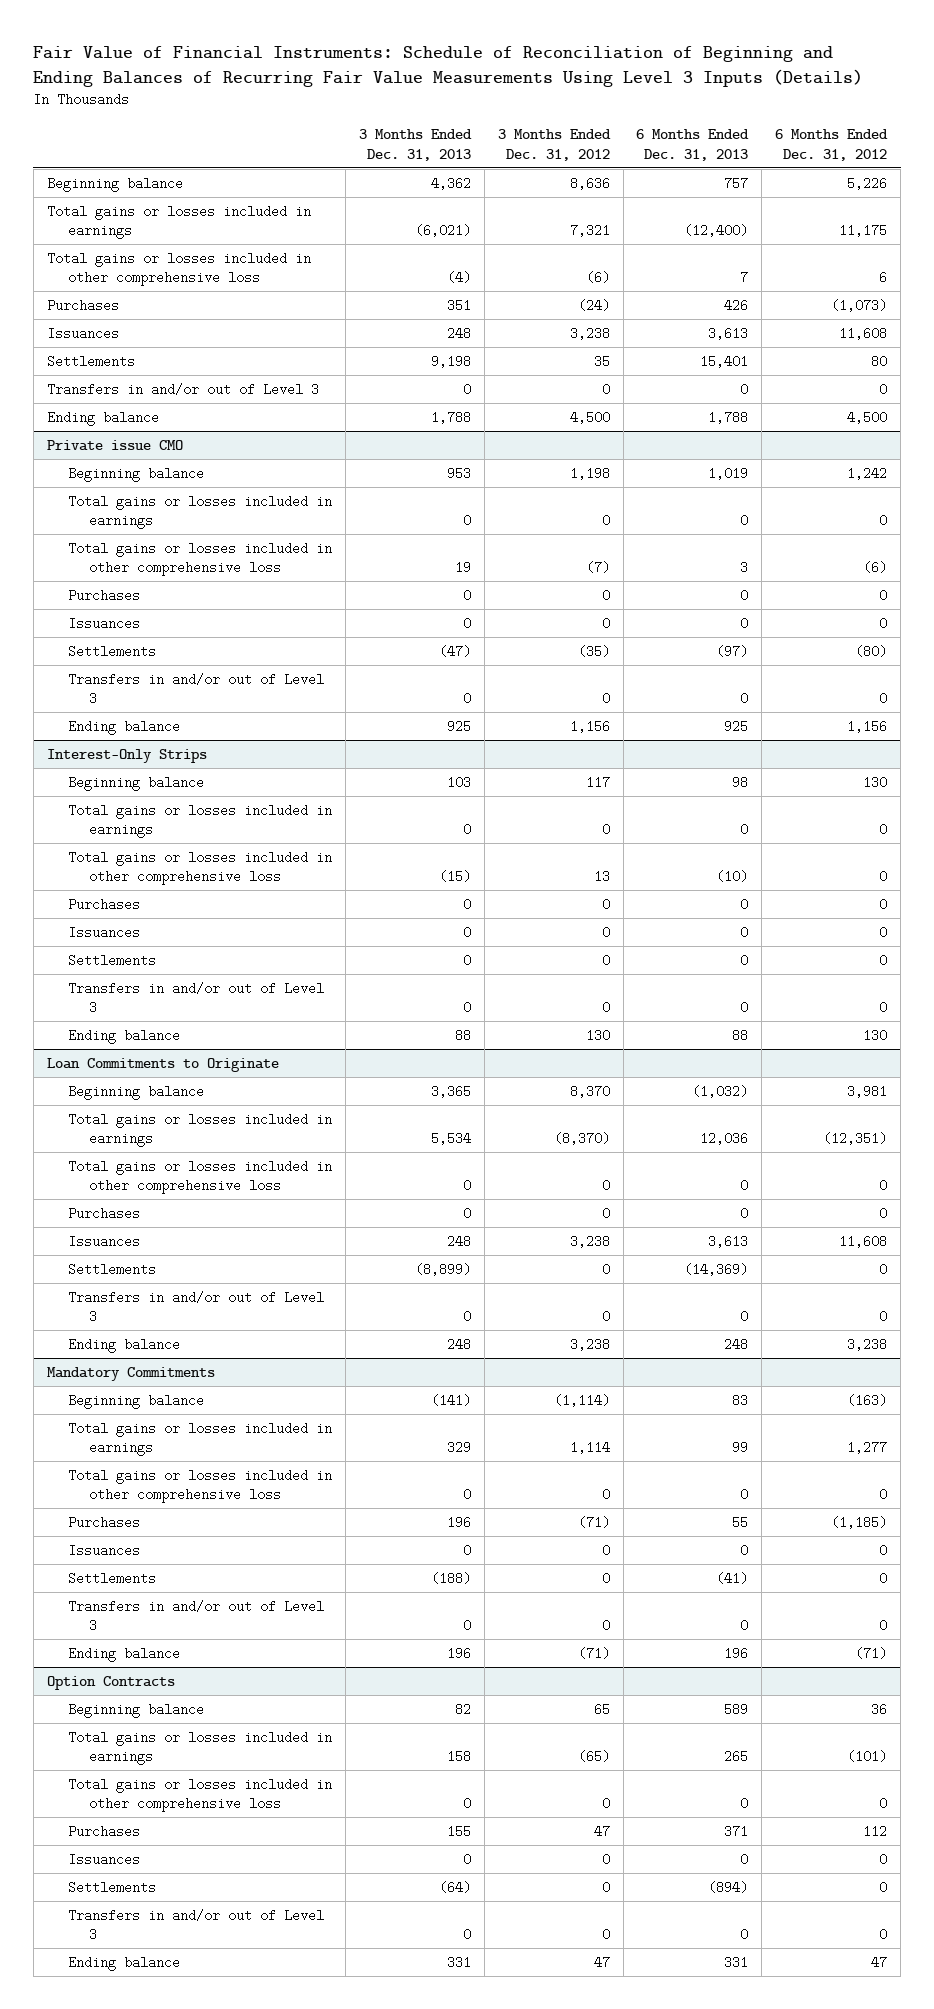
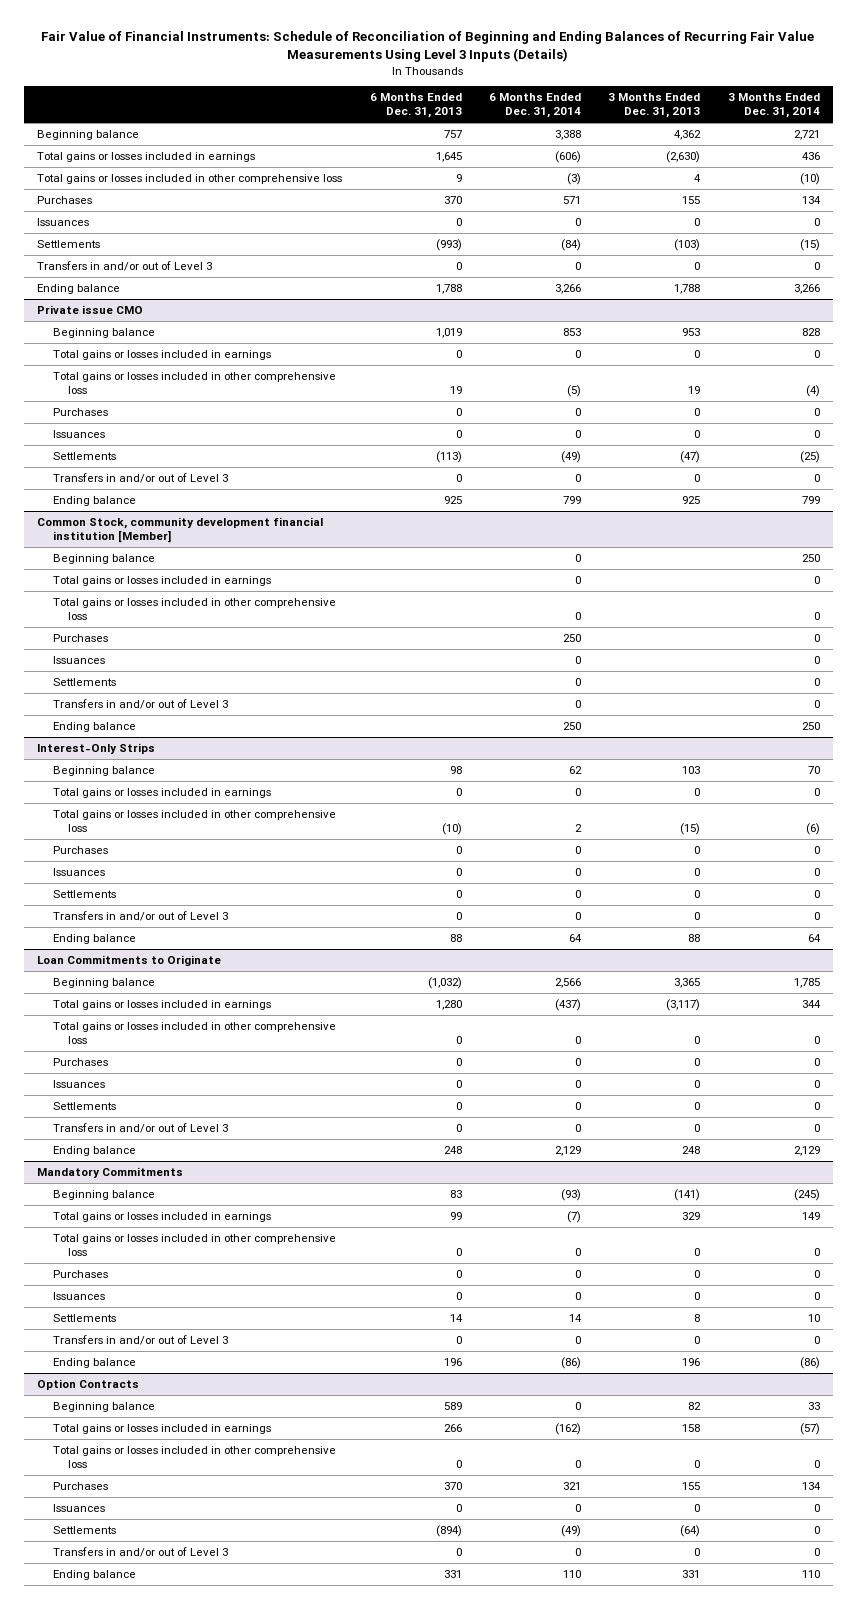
- | 3 Months Ended Dec. 31, 2013 | 3 Months Ended Dec. 31, 2012 | 6 Months Ended Dec. 31, 2013 | 6 Months Ended Dec. 31, 2012
+ | 6 Months Ended Dec. 31, 2013 | 6 Months Ended Dec. 31, 2014 | 3 Months Ended Dec. 31, 2013 | 3 Months Ended Dec. 31, 2014
- Total gains or losses included in earnings | (6,021) | 7,321 | (12,400) | 11,175
- Total gains or losses included in other comprehensive loss | (4) | (6) | 7 | 6
- Purchases | 351 | (24) | 426 | (1,073)
- Issuances | 248 | 3,238 | 3,613 | 11,608
- Settlements | 9,198 | 35 | 15,401 | 80
+ Total gains or losses included in earnings | 1,645 | (606) | (2,630) | 436
+ Total gains or losses included in other comprehensive loss | 9 | (3) | 4 | (10)
+ Purchases | 370 | 571 | 155 | 134
+ Issuances | 0 | 0 | 0 | 0
+ Settlements | (993) | (84) | (103) | (15)
@ Private issue CMO
- Total gains or losses included in other comprehensive loss | 19 | (7) | 3 | (6)
+ Total gains or losses included in other comprehensive loss | 19 | (5) | 19 | (4)
- Settlements | (47) | (35) | (97) | (80)
+ Settlements | (113) | (49) | (47) | (25)
+ Common Stock, community development financial institution [Member]
+ Beginning balance | | 0 | | 250
+ Total gains or losses included in earnings | | 0 | | 0
+ Total gains or losses included in other comprehensive loss | | 0 | | 0
+ Purchases | | 250 | | 0
+ Issuances | | 0 | | 0
+ Settlements | | 0 | | 0
+ Transfers in and/or out of Level 3 | | 0 | | 0
+ Ending balance | | 250 | | 250
@ Loan Commitments to Originate
- Total gains or losses included in earnings | 5,534 | (8,370) | 12,036 | (12,351)
+ Total gains or losses included in earnings | 1,280 | (437) | (3,117) | 344
- Issuances | 248 | 3,238 | 3,613 | 11,608
- Settlements | (8,899) | 0 | (14,369) | 0
+ Issuances | 0 | 0 | 0 | 0
+ Settlements | 0 | 0 | 0 | 0
@ Mandatory Commitments
- Purchases | 196 | (71) | 55 | (1,185)
+ Purchases | 0 | 0 | 0 | 0
- Settlements | (188) | 0 | (41) | 0
+ Settlements | 14 | 14 | 8 | 10
@ Option Contracts
- Total gains or losses included in earnings | 158 | (65) | 265 | (101)
+ Total gains or losses included in earnings | 266 | (162) | 158 | (57)
- Purchases | 155 | 47 | 371 | 112
+ Purchases | 370 | 321 | 155 | 134

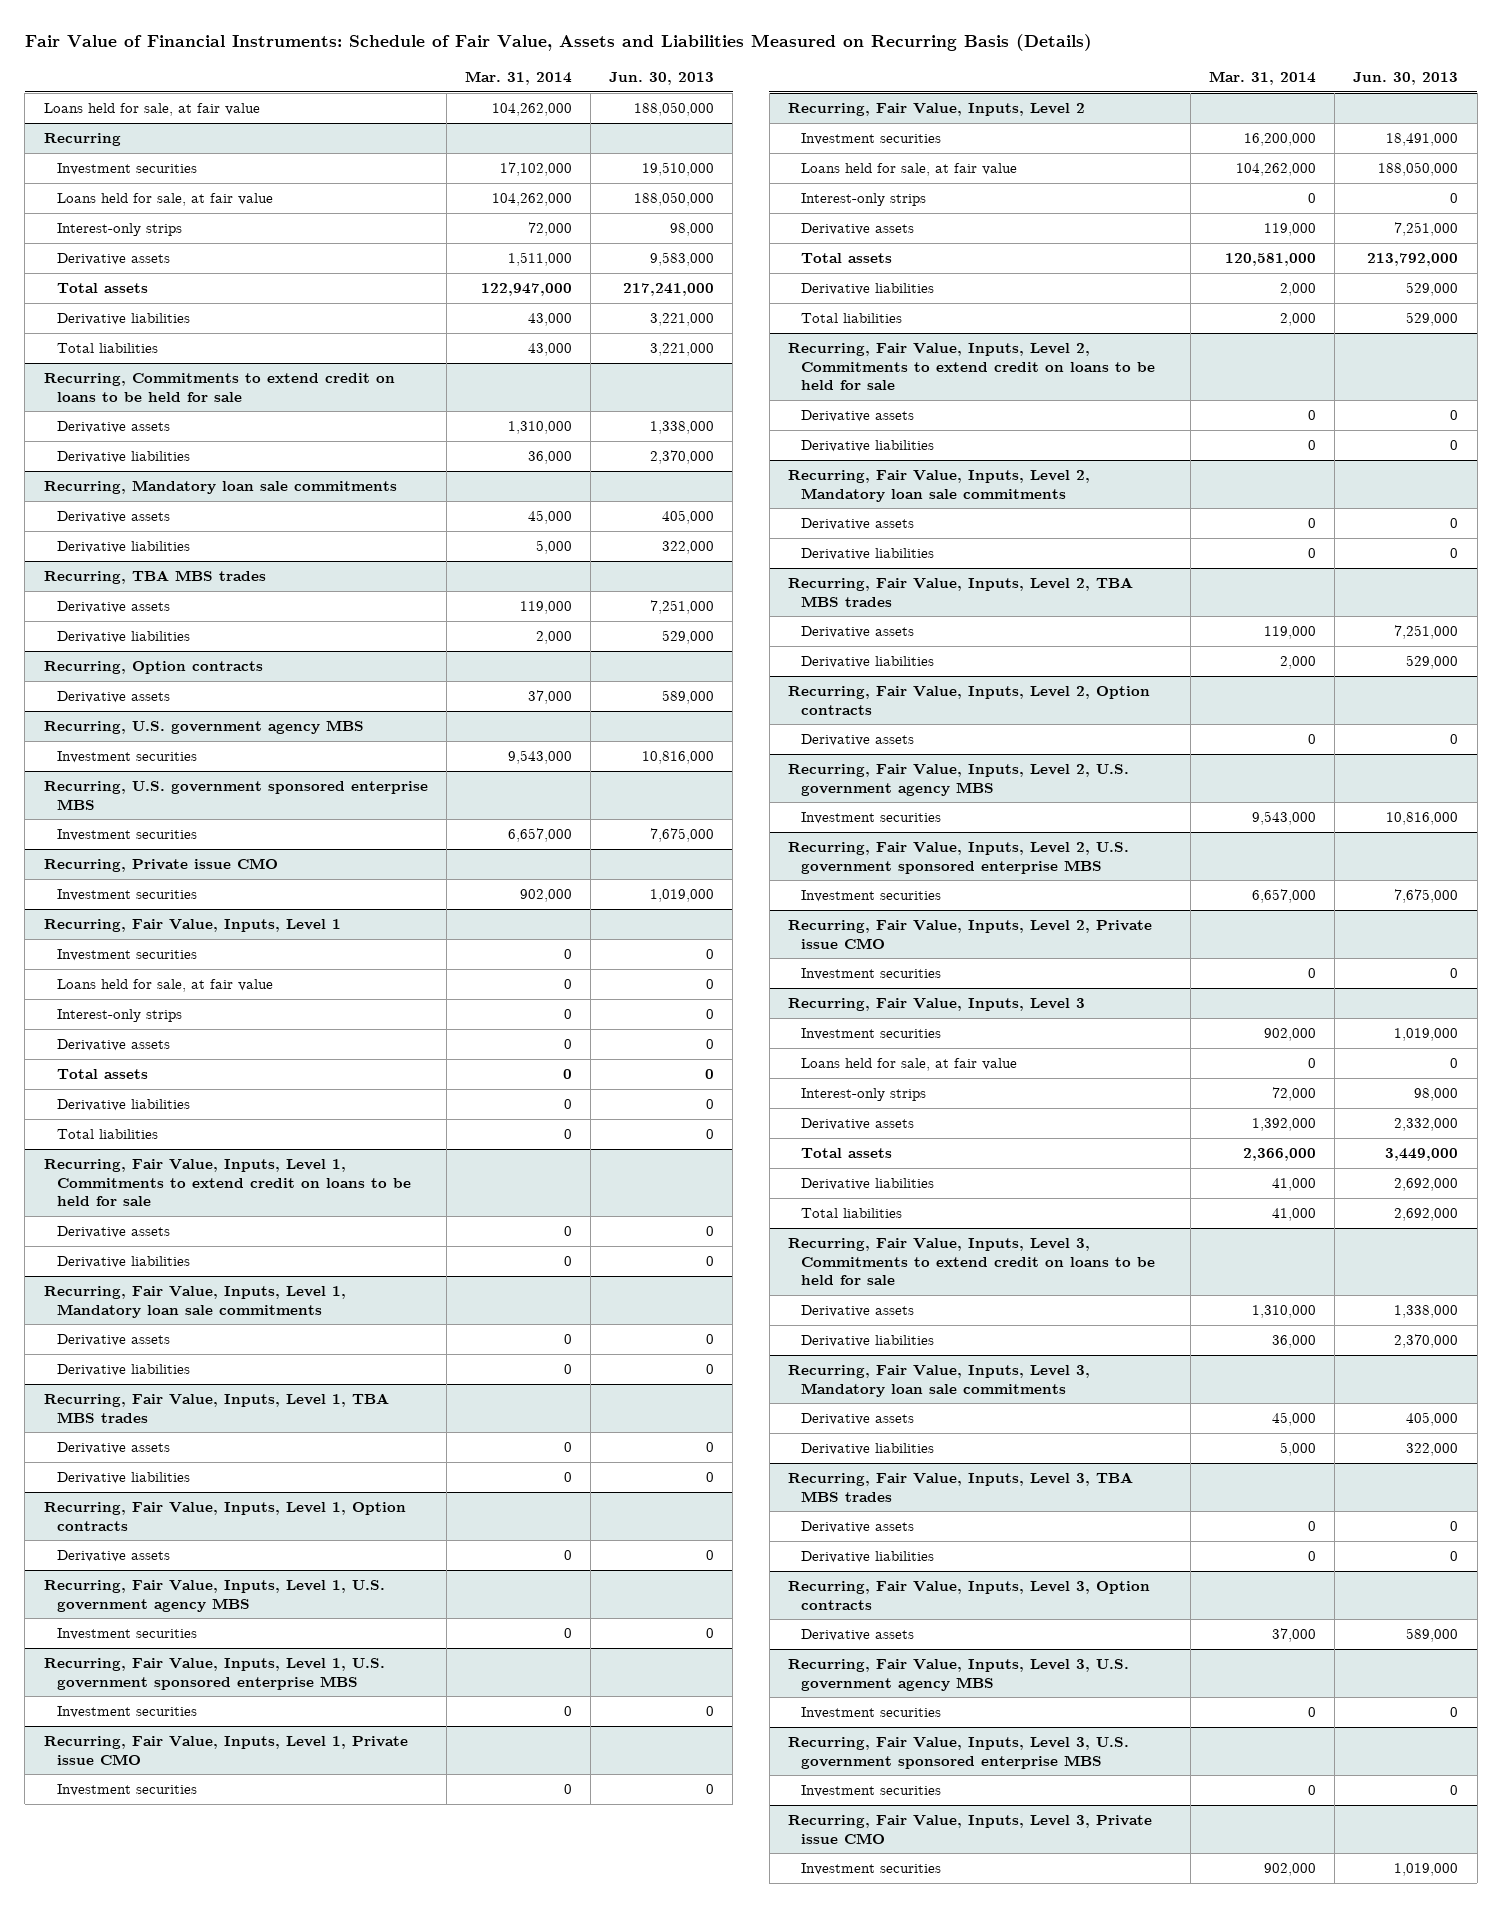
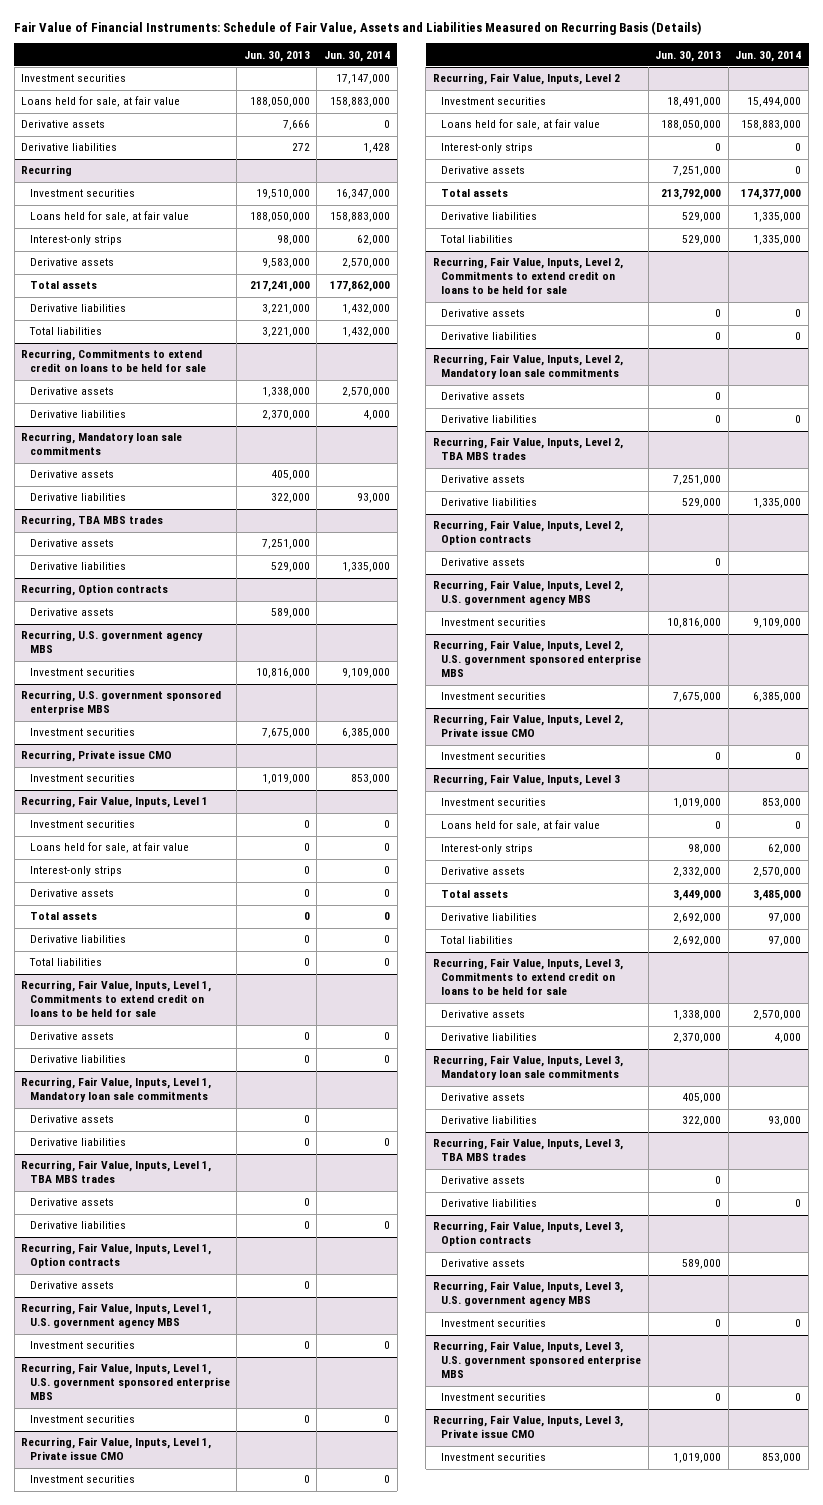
- | Mar. 31, 2014 | Jun. 30, 2013
+ | Jun. 30, 2013 | Jun. 30, 2014
+ Investment securities | | 17,147,000
+ Derivative assets | 7,666 | 0
+ Derivative liabilities | 272 | 1,428

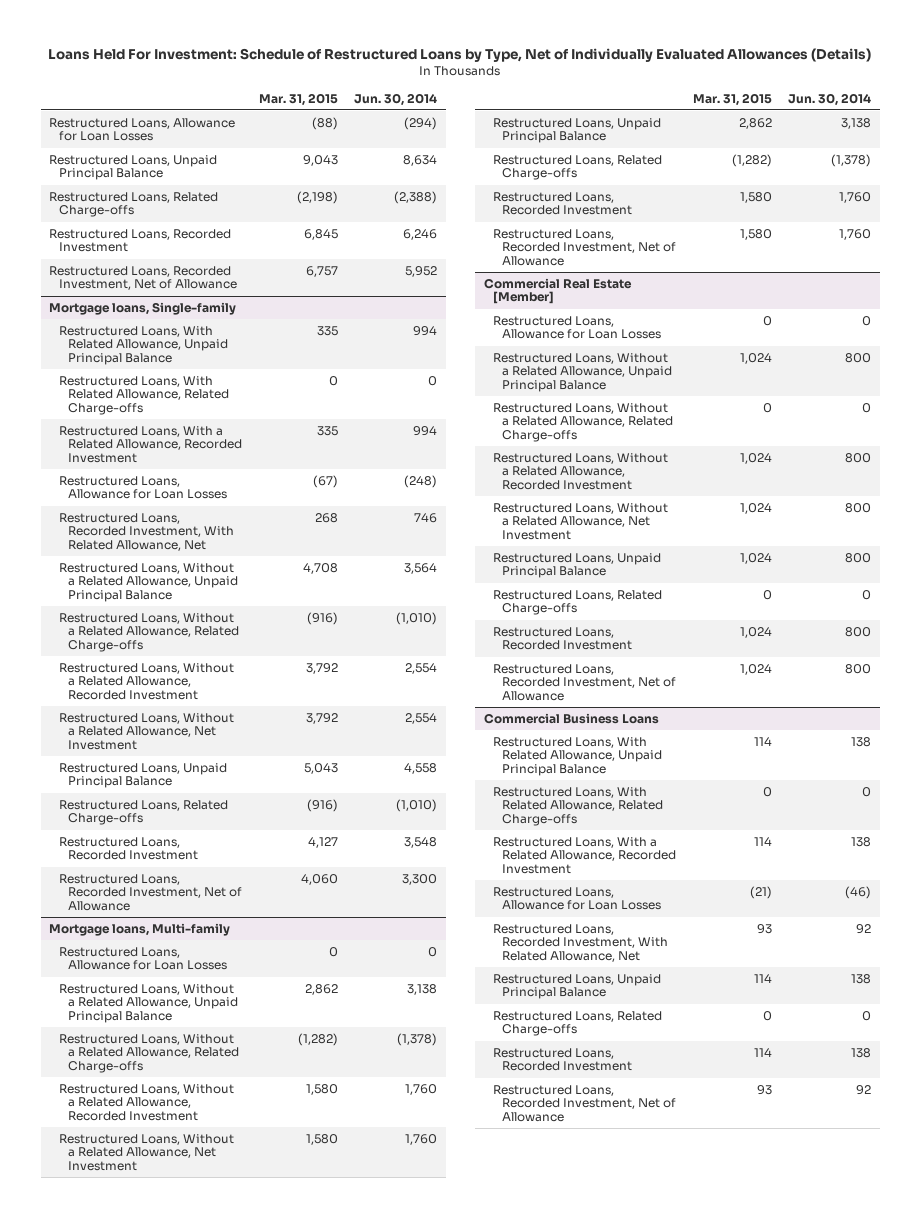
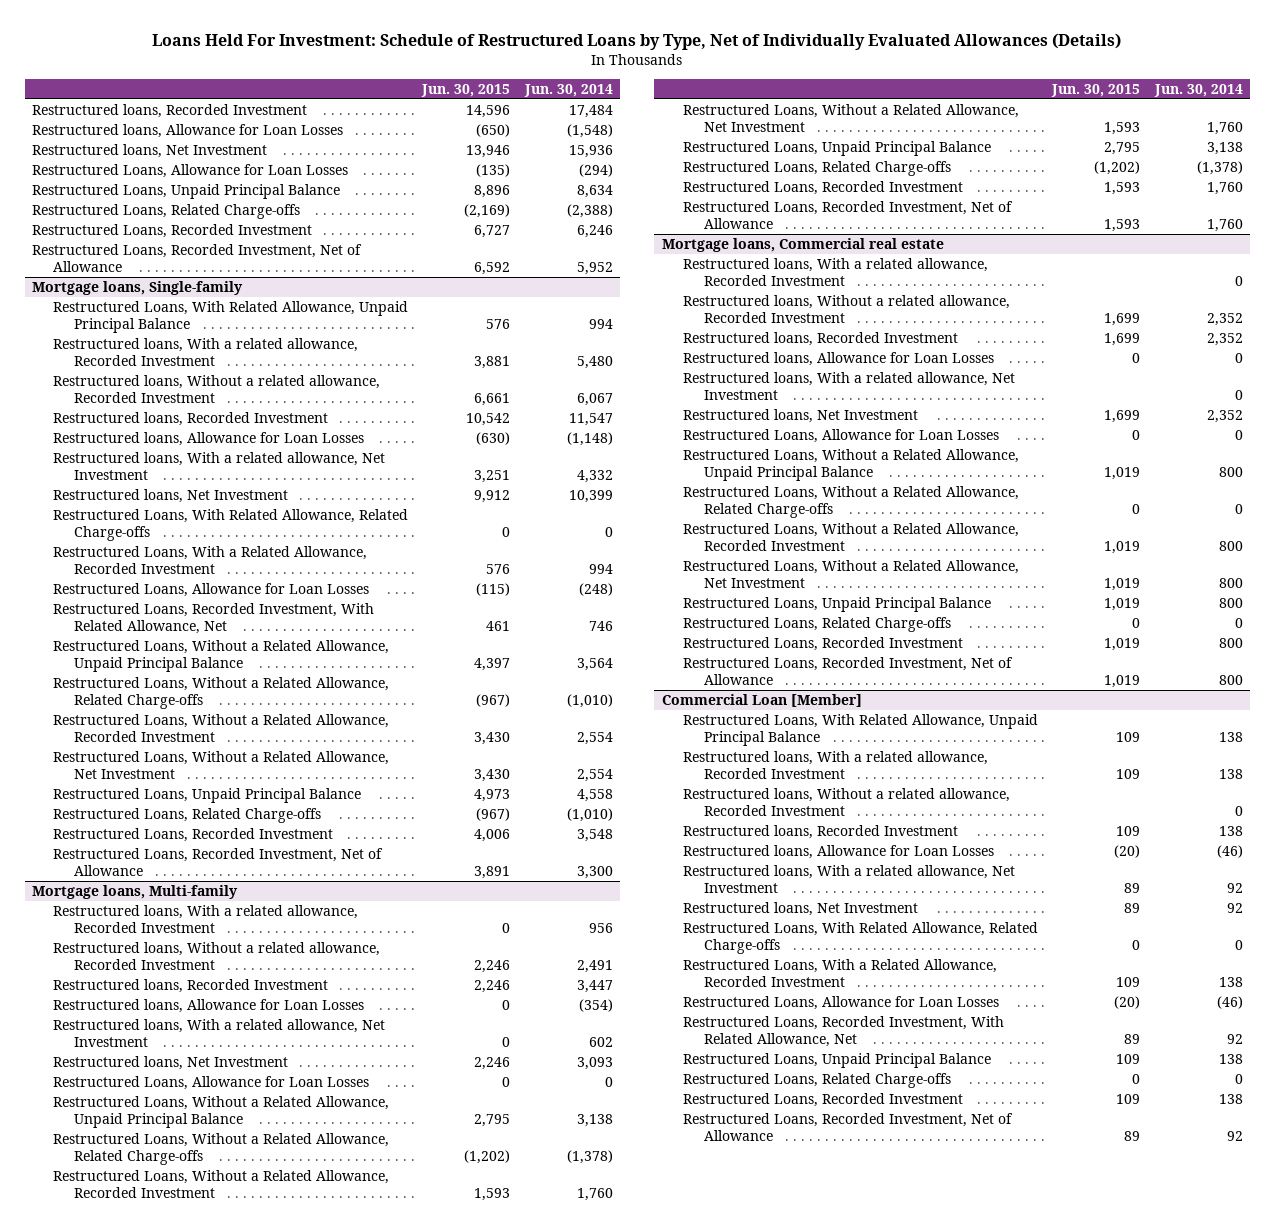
- | Mar. 31, 2015 | Jun. 30, 2014
+ | Jun. 30, 2015 | Jun. 30, 2014
+ Restructured loans, Recorded Investment | 14,596 | 17,484
+ Restructured loans, Allowance for Loan Losses | (650) | (1,548)
+ Restructured loans, Net Investment | 13,946 | 15,936
@ Mortgage loans, Single-family
+ Restructured loans, With a related allowance, Recorded Investment | 3,881 | 5,480
+ Restructured loans, Without a related allowance, Recorded Investment | 6,661 | 6,067
+ Restructured loans, Recorded Investment | 10,542 | 11,547
+ Restructured loans, Allowance for Loan Losses | (630) | (1,148)
+ Restructured loans, With a related allowance, Net Investment | 3,251 | 4,332
+ Restructured loans, Net Investment | 9,912 | 10,399
@ Mortgage loans, Multi-family
+ Restructured loans, With a related allowance, Recorded Investment | 0 | 956
+ Restructured loans, Without a related allowance, Recorded Investment | 2,246 | 2,491
+ Restructured loans, Recorded Investment | 2,246 | 3,447
+ Restructured loans, Allowance for Loan Losses | 0 | (354)
+ Restructured loans, With a related allowance, Net Investment | 0 | 602
+ Restructured loans, Net Investment | 2,246 | 3,093
- Commercial Real Estate [Member]
+ Mortgage loans, Commercial real estate
+ Restructured loans, With a related allowance, Recorded Investment | | 0
+ Restructured loans, Without a related allowance, Recorded Investment | 1,699 | 2,352
+ Restructured loans, Recorded Investment | 1,699 | 2,352
+ Restructured loans, Allowance for Loan Losses | 0 | 0
+ Restructured loans, With a related allowance, Net Investment | | 0
+ Restructured loans, Net Investment | 1,699 | 2,352
- Commercial Business Loans
+ Commercial Loan [Member]
+ Restructured loans, With a related allowance, Recorded Investment | 109 | 138
+ Restructured loans, Without a related allowance, Recorded Investment | | 0
+ Restructured loans, Recorded Investment | 109 | 138
+ Restructured loans, Allowance for Loan Losses | (20) | (46)
+ Restructured loans, With a related allowance, Net Investment | 89 | 92
+ Restructured loans, Net Investment | 89 | 92

